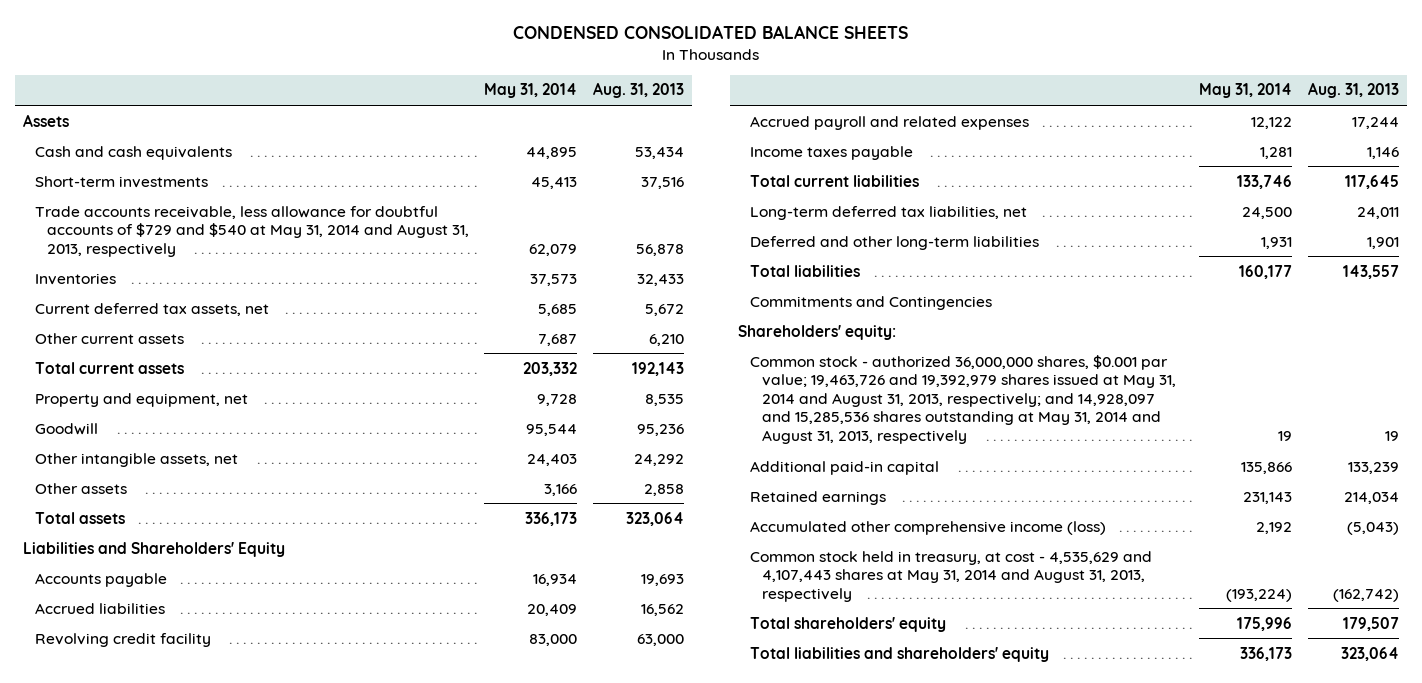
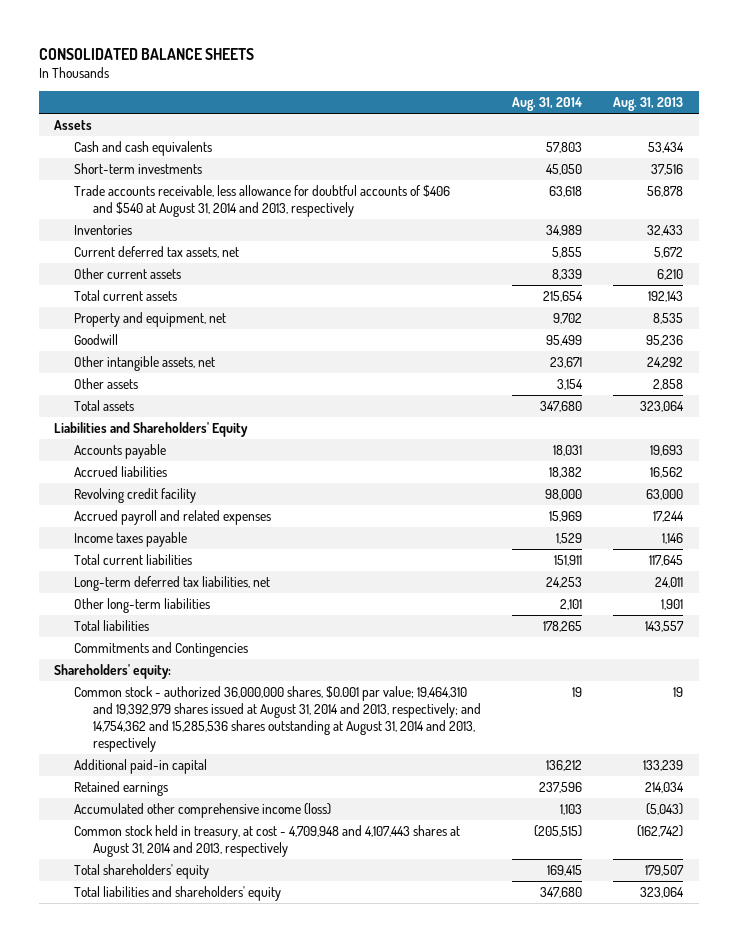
- CONDENSED CONSOLIDATED BALANCE SHEETS
+ CONSOLIDATED BALANCE SHEETS
- | May 31, 2014 | Aug. 31, 2013
+ | Aug. 31, 2014 | Aug. 31, 2013
- Trade accounts receivable, less allowance for doubtful accounts of $729 and $540 at May 31, 2014 and August 31, 2013, respectively | 62,079 | 56,878
+ Trade accounts receivable, less allowance for doubtful accounts of $406 and $540 at August 31, 2014 and 2013, respectively | 63,618 | 56,878
- Deferred and other long-term liabilities | 1,931 | 1,901
+ Other long-term liabilities | 2,101 | 1,901
- Common stock - authorized 36,000,000 shares, $0.001 par value; 19,463,726 and 19,392,979 shares issued at May 31, 2014 and August 31, 2013, respectively; and 14,928,097 and 15,285,536 shares outstanding at May 31, 2014 and August 31, 2013, respectively | 19 | 19
+ Common stock - authorized 36,000,000 shares, $0.001 par value; 19,464,310 and 19,392,979 shares issued at August 31, 2014 and 2013, respectively; and 14,754,362 and 15,285,536 shares outstanding at August 31, 2014 and 2013, respectively | 19 | 19
- Common stock held in treasury, at cost - 4,535,629 and 4,107,443 shares at May 31, 2014 and August 31, 2013, respectively | (193,224) | (162,742)
+ Common stock held in treasury, at cost - 4,709,948 and 4,107,443 shares at August 31, 2014 and 2013, respectively | (205,515) | (162,742)

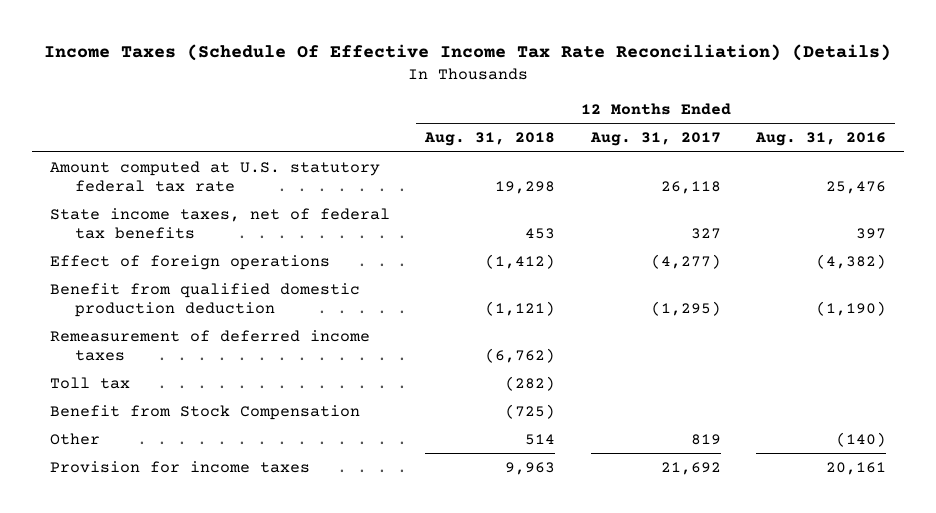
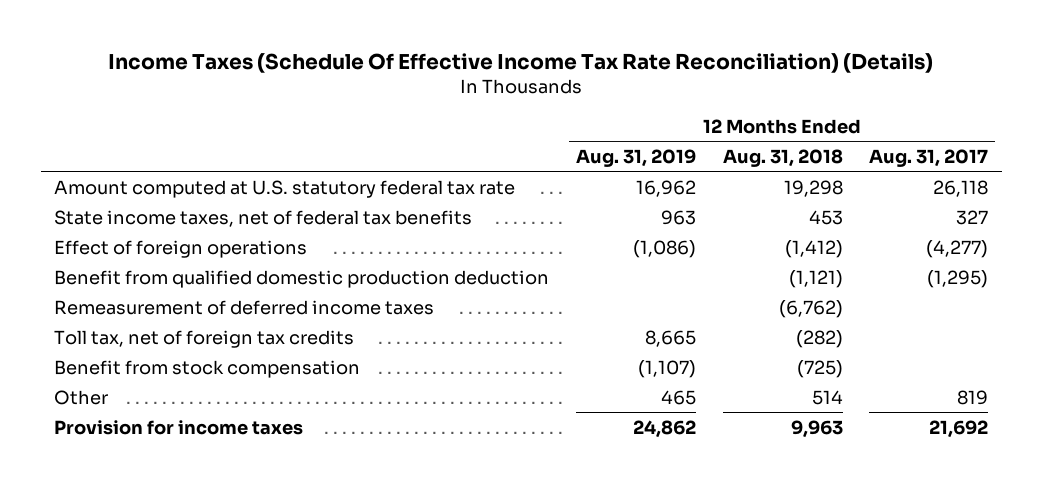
- | 12 Months Ended Aug. 31, 2018 | 12 Months Ended Aug. 31, 2017 | 12 Months Ended Aug. 31, 2016
+ | 12 Months Ended Aug. 31, 2019 | 12 Months Ended Aug. 31, 2018 | 12 Months Ended Aug. 31, 2017
- Toll tax | (282) | |
- Benefit from Stock Compensation | (725) | |
+ Toll tax, net of foreign tax credits | 8,665 | (282) |
+ Benefit from stock compensation | (1,107) | (725) |

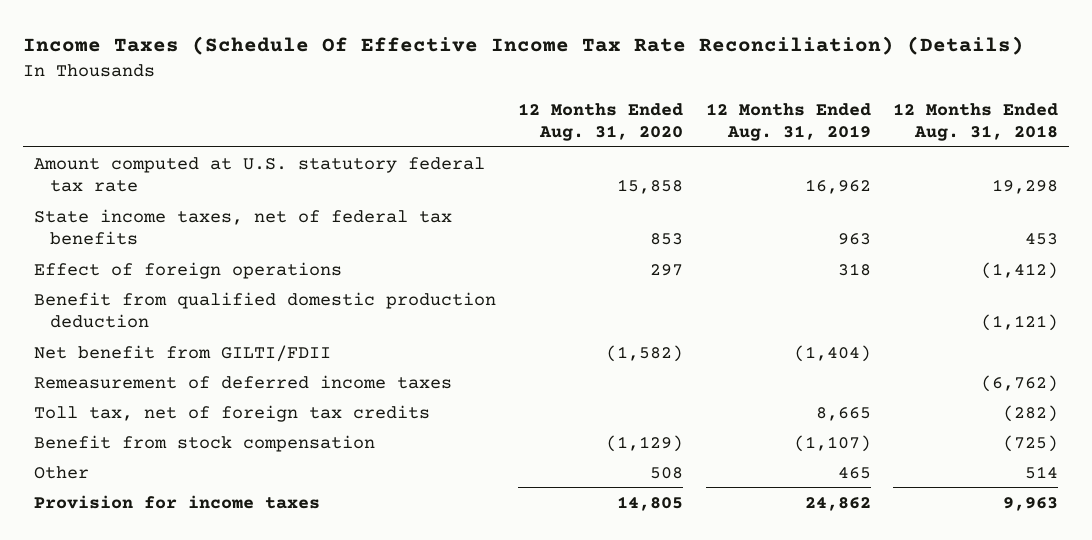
- | 12 Months Ended Aug. 31, 2019 | 12 Months Ended Aug. 31, 2018 | 12 Months Ended Aug. 31, 2017
+ | 12 Months Ended Aug. 31, 2020 | 12 Months Ended Aug. 31, 2019 | 12 Months Ended Aug. 31, 2018
- Effect of foreign operations | (1,086) | (1,412) | (4,277)
+ Effect of foreign operations | 297 | 318 | (1,412)
+ Net benefit from GILTI/FDII | (1,582) | (1,404) |

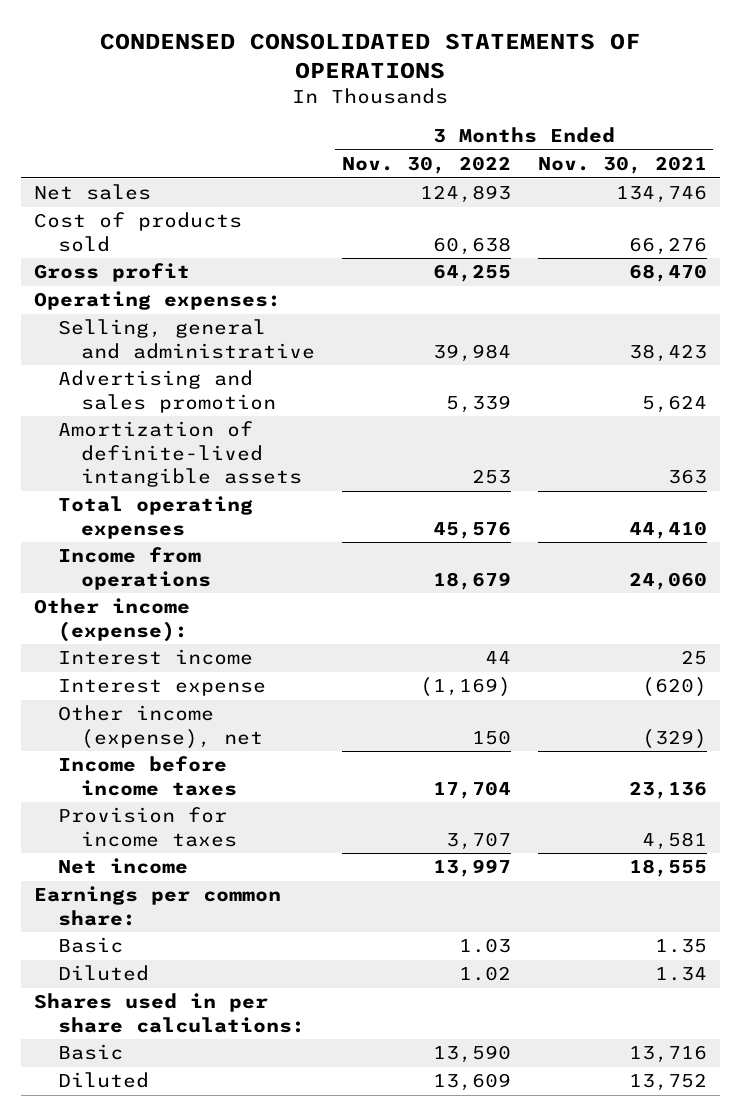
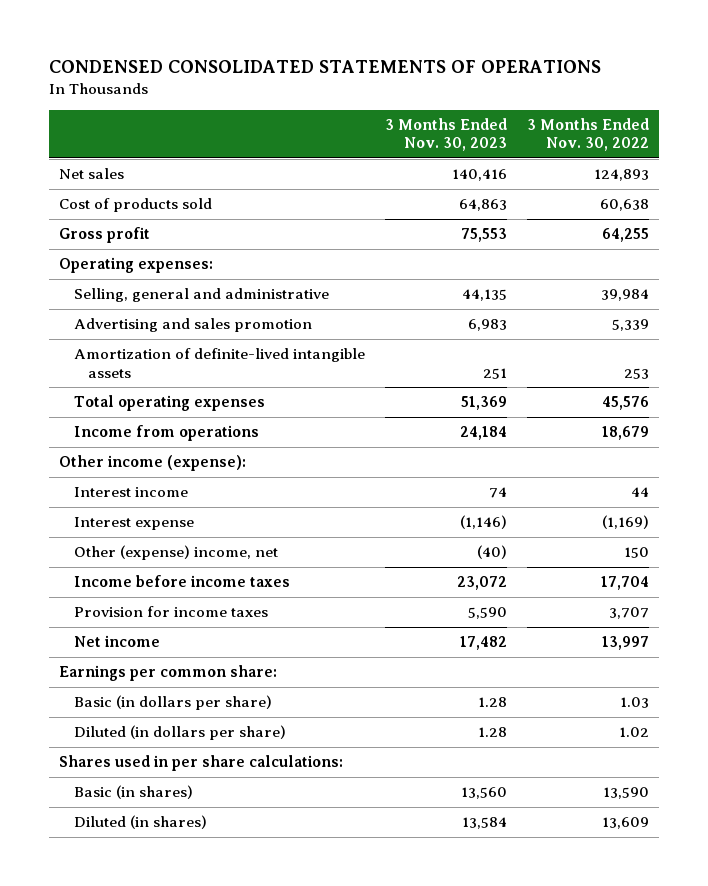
- | 3 Months Ended Nov. 30, 2022 | 3 Months Ended Nov. 30, 2021
+ | 3 Months Ended Nov. 30, 2023 | 3 Months Ended Nov. 30, 2022
- Other income (expense), net | 150 | (329)
+ Other (expense) income, net | (40) | 150
- Basic | 1.03 | 1.35
- Diluted | 1.02 | 1.34
+ Basic (in dollars per share) | 1.28 | 1.03
+ Diluted (in dollars per share) | 1.28 | 1.02
- Basic | 13,590 | 13,716
- Diluted | 13,609 | 13,752
+ Basic (in shares) | 13,560 | 13,590
+ Diluted (in shares) | 13,584 | 13,609

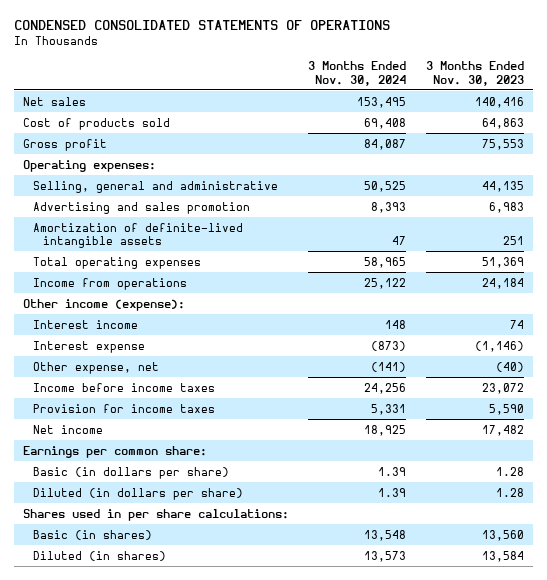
- | 3 Months Ended Nov. 30, 2023 | 3 Months Ended Nov. 30, 2022
+ | 3 Months Ended Nov. 30, 2024 | 3 Months Ended Nov. 30, 2023
- Other (expense) income, net | (40) | 150
+ Other expense, net | (141) | (40)

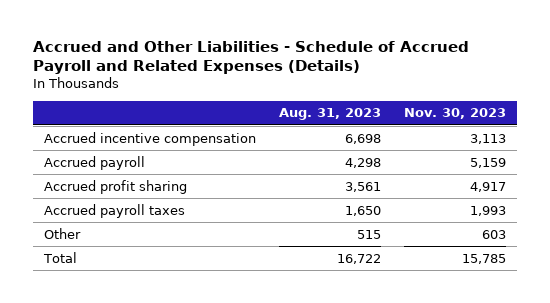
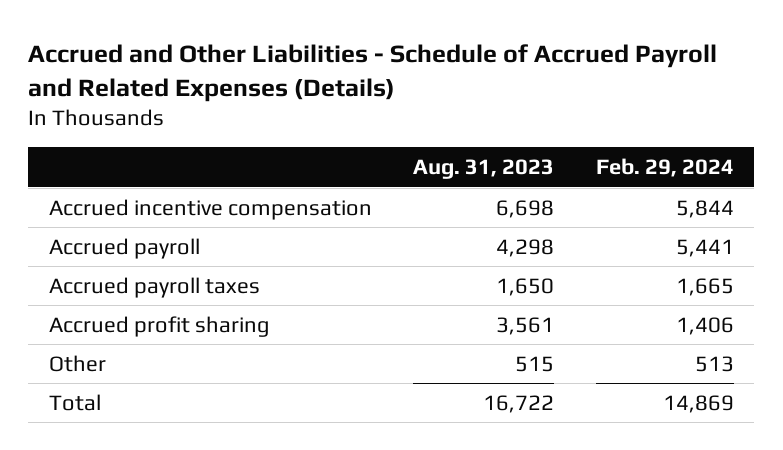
- | Aug. 31, 2023 | Nov. 30, 2023
+ | Aug. 31, 2023 | Feb. 29, 2024
moved down: Accrued profit sharing | 3,561 | 1,406

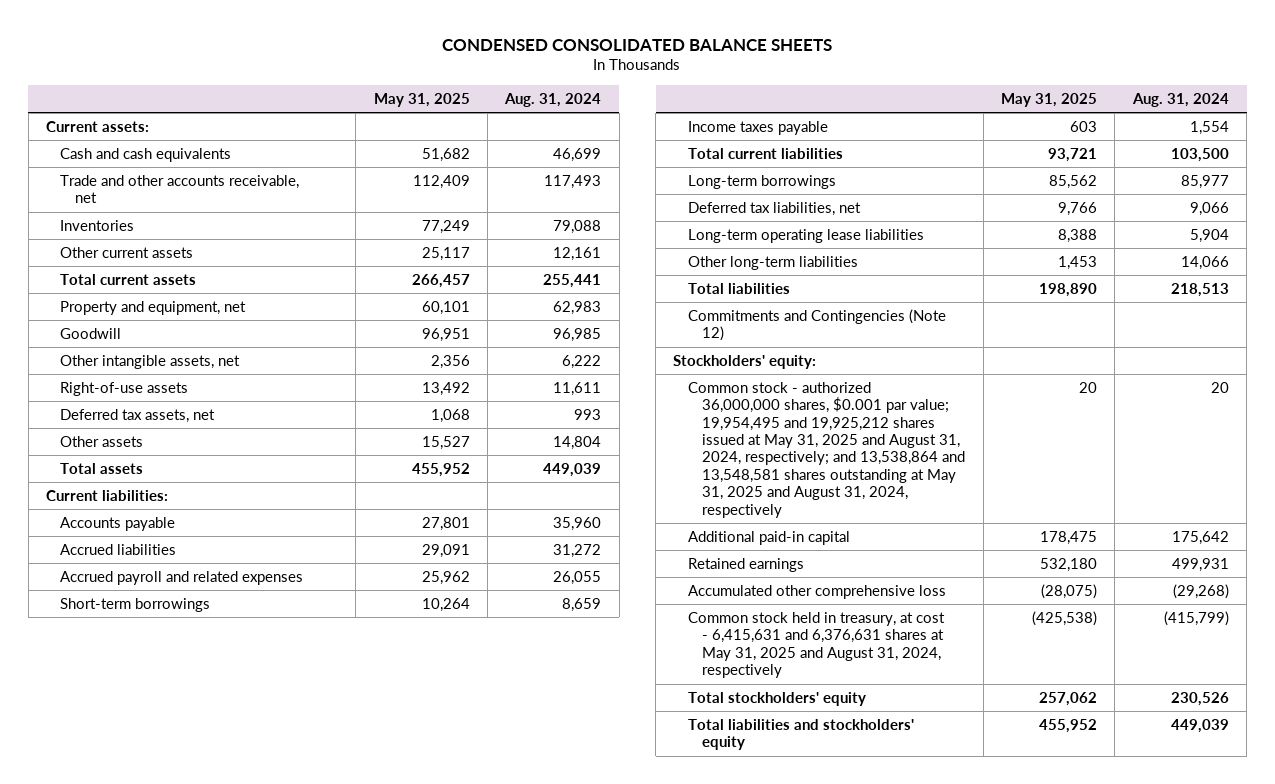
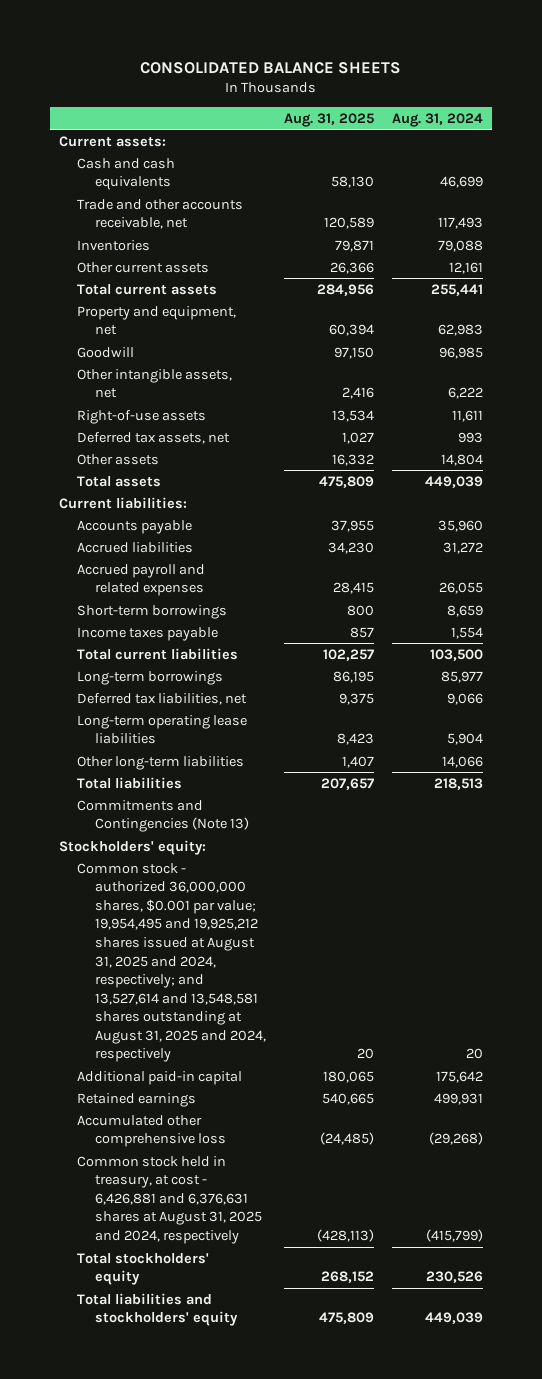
- CONDENSED CONSOLIDATED BALANCE SHEETS
+ CONSOLIDATED BALANCE SHEETS
- | May 31, 2025 | Aug. 31, 2024
+ | Aug. 31, 2025 | Aug. 31, 2024
- Commitments and Contingencies (Note 12)
+ Commitments and Contingencies (Note 13)
- Common stock - authorized 36,000,000 shares, $0.001 par value; 19,954,495 and 19,925,212 shares issued at May 31, 2025 and August 31, 2024, respectively; and 13,538,864 and 13,548,581 shares outstanding at May 31, 2025 and August 31, 2024, respectively | 20 | 20
+ Common stock - authorized 36,000,000 shares, $0.001 par value; 19,954,495 and 19,925,212 shares issued at August 31, 2025 and 2024, respectively; and 13,527,614 and 13,548,581 shares outstanding at August 31, 2025 and 2024, respectively | 20 | 20
- Common stock held in treasury, at cost - 6,415,631 and 6,376,631 shares at May 31, 2025 and August 31, 2024, respectively | (425,538) | (415,799)
+ Common stock held in treasury, at cost - 6,426,881 and 6,376,631 shares at August 31, 2025 and 2024, respectively | (428,113) | (415,799)

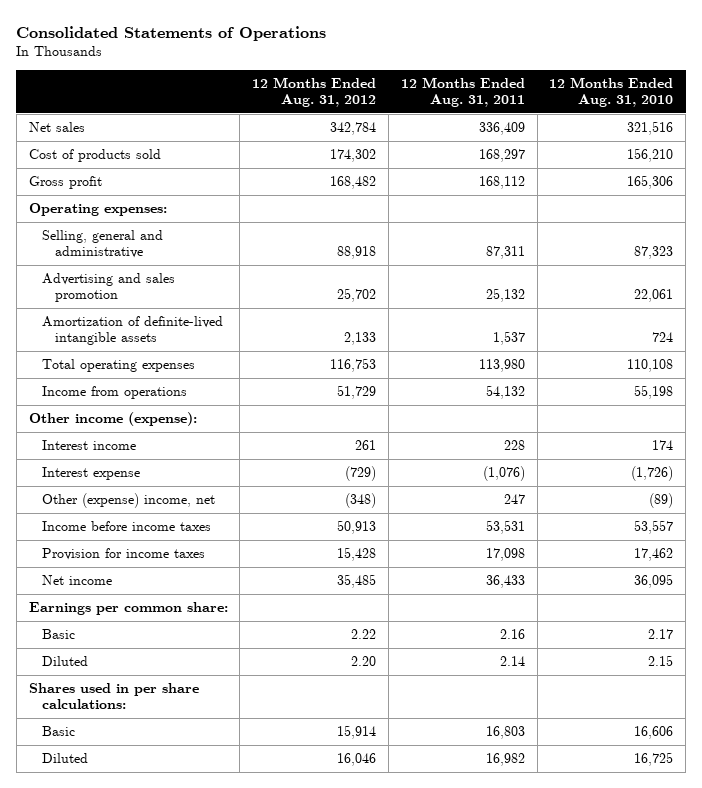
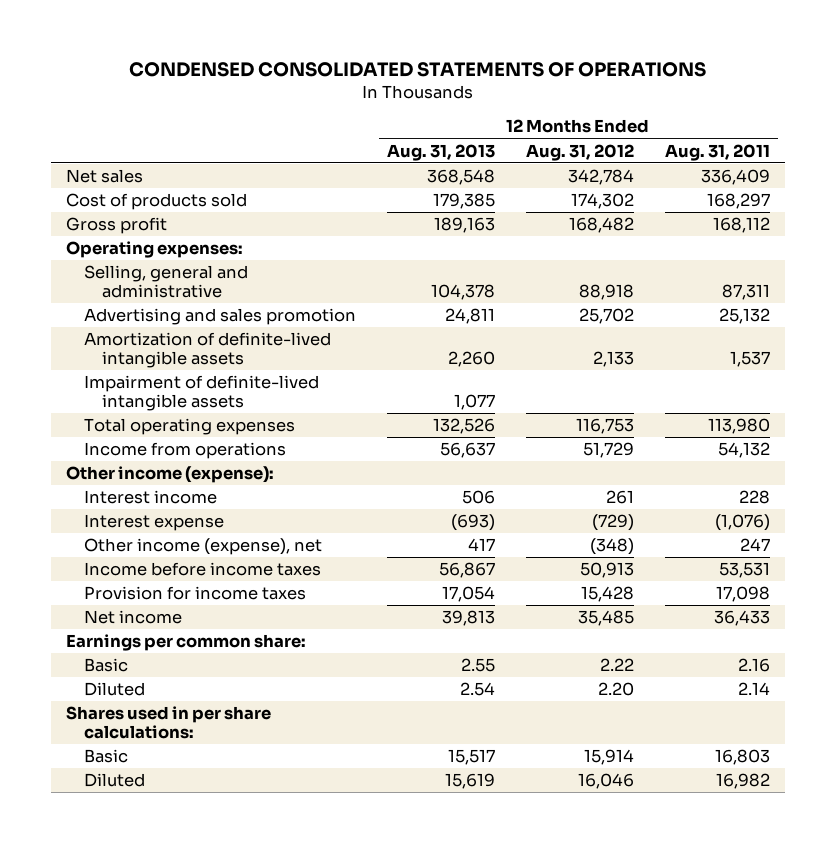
- Consolidated Statements of Operations
+ CONDENSED CONSOLIDATED STATEMENTS OF OPERATIONS
- | 12 Months Ended Aug. 31, 2012 | 12 Months Ended Aug. 31, 2011 | 12 Months Ended Aug. 31, 2010
+ | 12 Months Ended Aug. 31, 2013 | 12 Months Ended Aug. 31, 2012 | 12 Months Ended Aug. 31, 2011
+ Impairment of definite-lived intangible assets | 1,077 | |
- Other (expense) income, net | (348) | 247 | (89)
+ Other income (expense), net | 417 | (348) | 247

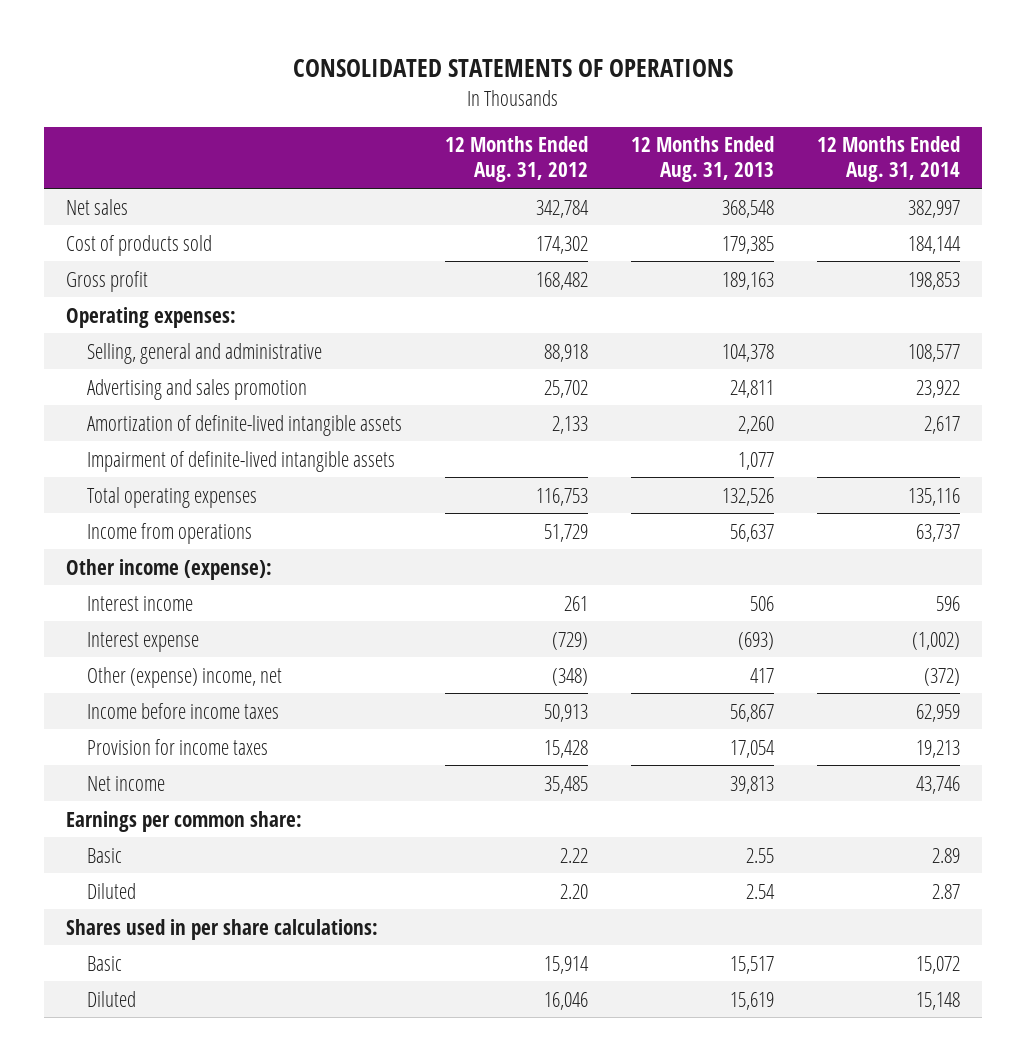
- CONDENSED CONSOLIDATED STATEMENTS OF OPERATIONS
+ CONSOLIDATED STATEMENTS OF OPERATIONS
- | 12 Months Ended Aug. 31, 2013 | 12 Months Ended Aug. 31, 2012 | 12 Months Ended Aug. 31, 2011
+ | 12 Months Ended Aug. 31, 2012 | 12 Months Ended Aug. 31, 2013 | 12 Months Ended Aug. 31, 2014
- Other income (expense), net | 417 | (348) | 247
+ Other (expense) income, net | (348) | 417 | (372)

